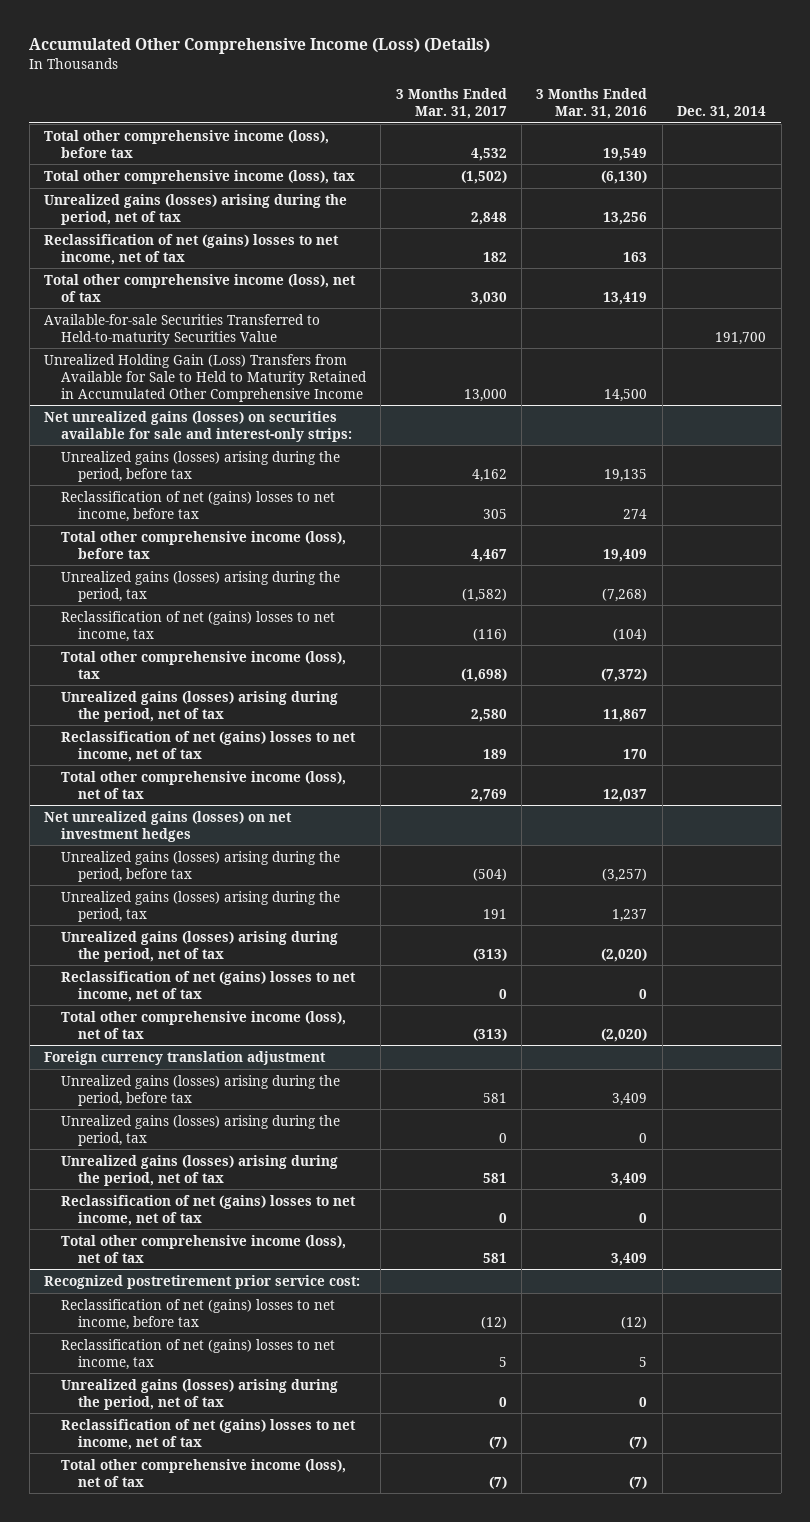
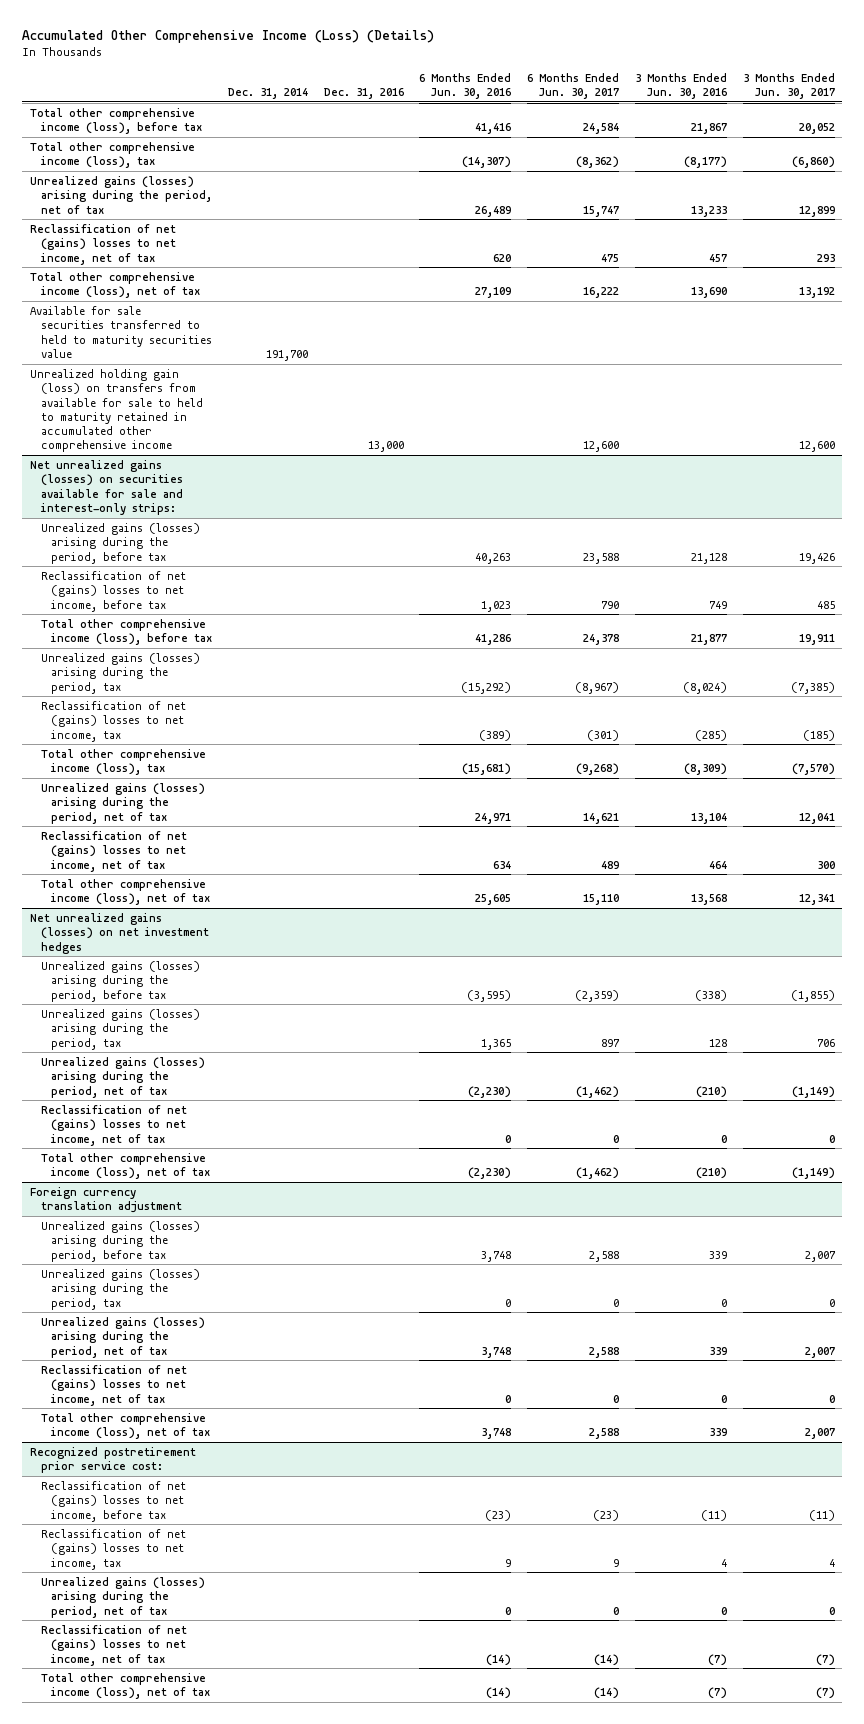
- | 3 Months Ended Mar. 31, 2017 | 3 Months Ended Mar. 31, 2016 | Dec. 31, 2014
+ | Dec. 31, 2014 | Dec. 31, 2016 | 6 Months Ended Jun. 30, 2016 | 6 Months Ended Jun. 30, 2017 | 3 Months Ended Jun. 30, 2016 | 3 Months Ended Jun. 30, 2017
- Available-for-sale Securities Transferred to Held-to-maturity Securities Value | | | 191,700
- Unrealized Holding Gain (Loss) Transfers from Available for Sale to Held to Maturity Retained in Accumulated Other Comprehensive Income | 13,000 | 14,500 |
+ Available for sale securities transferred to held to maturity securities value | 191,700 | | | | |
+ Unrealized holding gain (loss) on transfers from available for sale to held to maturity retained in accumulated other comprehensive income | | 13,000 | | 12,600 | | 12,600

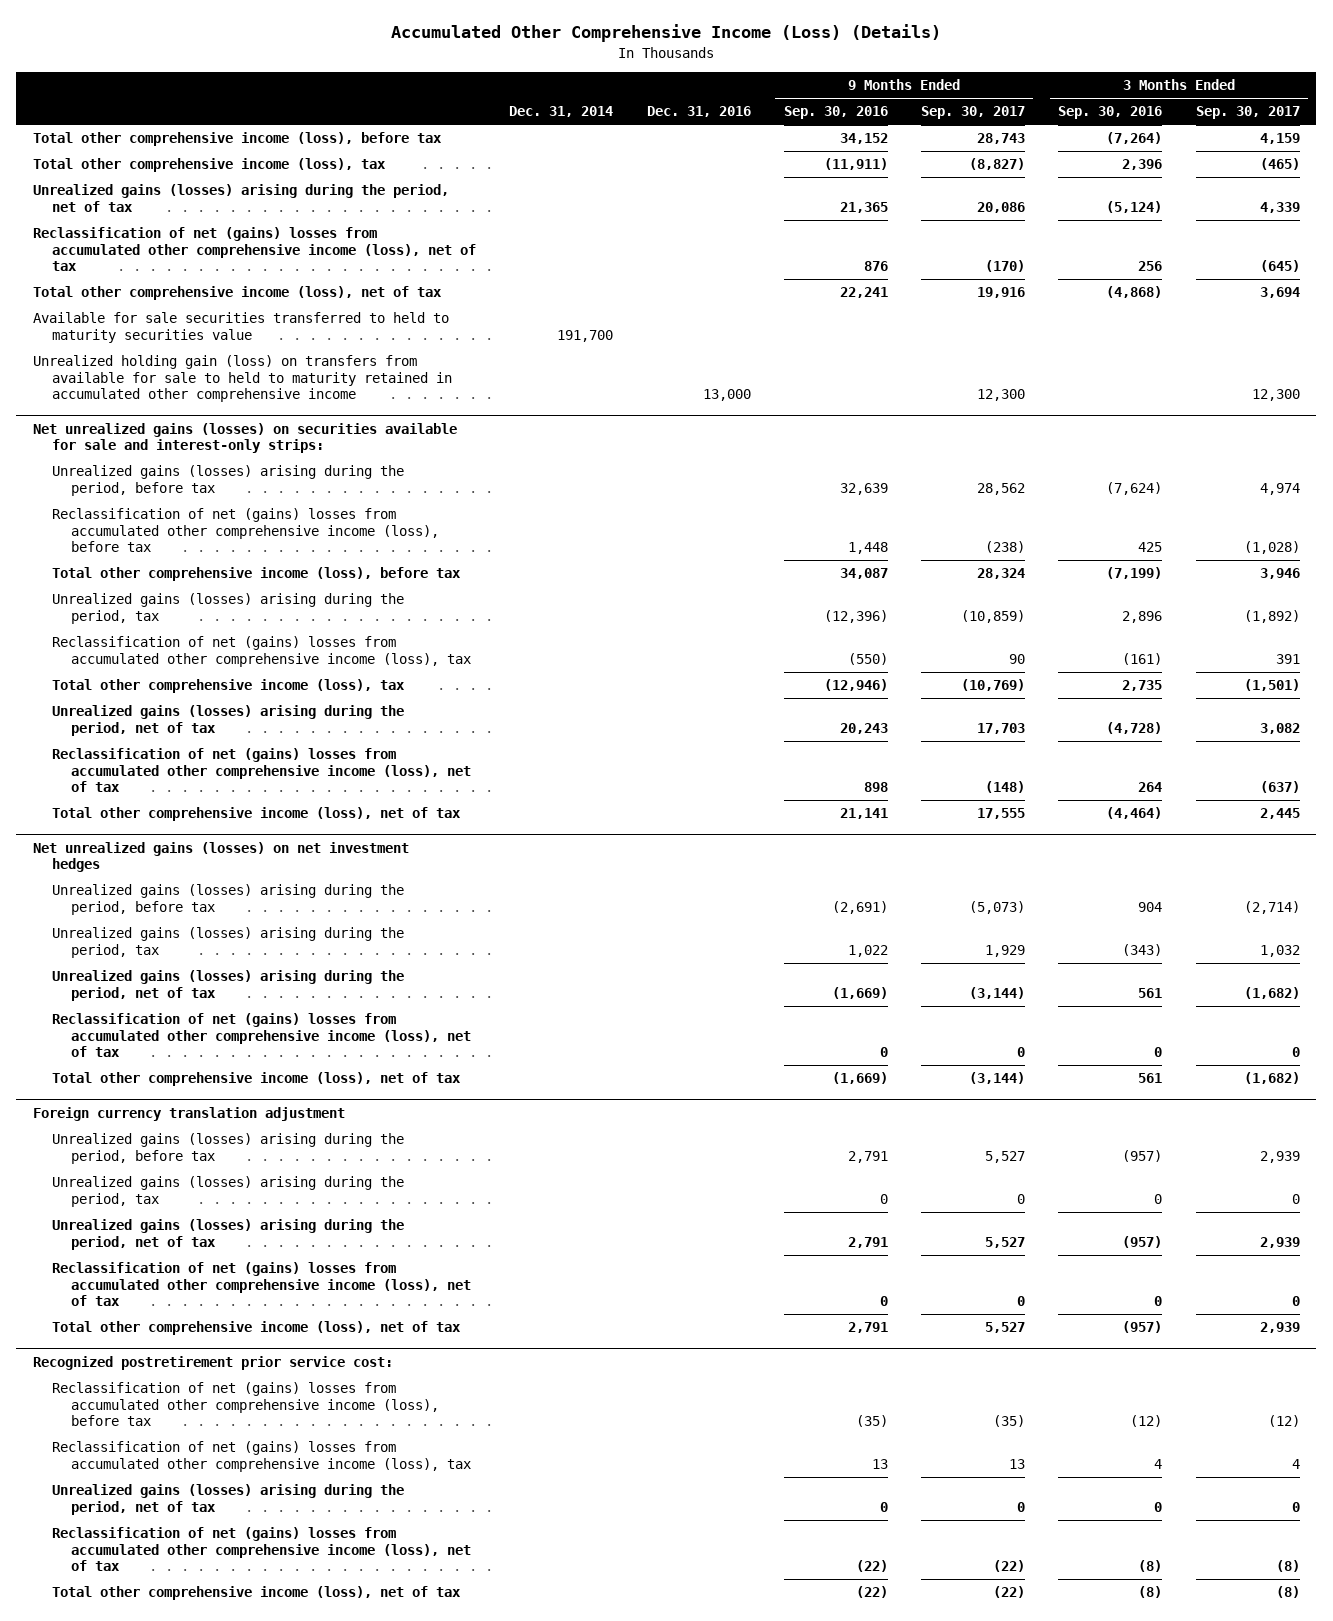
- | Dec. 31, 2014 | Dec. 31, 2016 | 6 Months Ended Jun. 30, 2016 | 6 Months Ended Jun. 30, 2017 | 3 Months Ended Jun. 30, 2016 | 3 Months Ended Jun. 30, 2017
+ | Dec. 31, 2014 | Dec. 31, 2016 | 9 Months Ended Sep. 30, 2016 | 9 Months Ended Sep. 30, 2017 | 3 Months Ended Sep. 30, 2016 | 3 Months Ended Sep. 30, 2017
- Reclassification of net (gains) losses to net income, net of tax | | | 620 | 475 | 457 | 293
+ Reclassification of net (gains) losses from accumulated other comprehensive income (loss), net of tax | | | 876 | (170) | 256 | (645)
@ Net unrealized gains (losses) on securities available for sale and interest-only strips:
- Reclassification of net (gains) losses to net income, before tax | | | 1,023 | 790 | 749 | 485
+ Reclassification of net (gains) losses from accumulated other comprehensive income (loss), before tax | | | 1,448 | (238) | 425 | (1,028)
- Reclassification of net (gains) losses to net income, tax | | | (389) | (301) | (285) | (185)
+ Reclassification of net (gains) losses from accumulated other comprehensive income (loss), tax | | | (550) | 90 | (161) | 391
- Reclassification of net (gains) losses to net income, net of tax | | | 634 | 489 | 464 | 300
+ Reclassification of net (gains) losses from accumulated other comprehensive income (loss), net of tax | | | 898 | (148) | 264 | (637)
@ Net unrealized gains (losses) on net investment hedges
- Reclassification of net (gains) losses to net income, net of tax | | | 0 | 0 | 0 | 0
+ Reclassification of net (gains) losses from accumulated other comprehensive income (loss), net of tax | | | 0 | 0 | 0 | 0
@ Foreign currency translation adjustment
- Reclassification of net (gains) losses to net income, net of tax | | | 0 | 0 | 0 | 0
+ Reclassification of net (gains) losses from accumulated other comprehensive income (loss), net of tax | | | 0 | 0 | 0 | 0
@ Recognized postretirement prior service cost:
- Reclassification of net (gains) losses to net income, before tax | | | (23) | (23) | (11) | (11)
- Reclassification of net (gains) losses to net income, tax | | | 9 | 9 | 4 | 4
+ Reclassification of net (gains) losses from accumulated other comprehensive income (loss), before tax | | | (35) | (35) | (12) | (12)
+ Reclassification of net (gains) losses from accumulated other comprehensive income (loss), tax | | | 13 | 13 | 4 | 4
- Reclassification of net (gains) losses to net income, net of tax | | | (14) | (14) | (7) | (7)
+ Reclassification of net (gains) losses from accumulated other comprehensive income (loss), net of tax | | | (22) | (22) | (8) | (8)

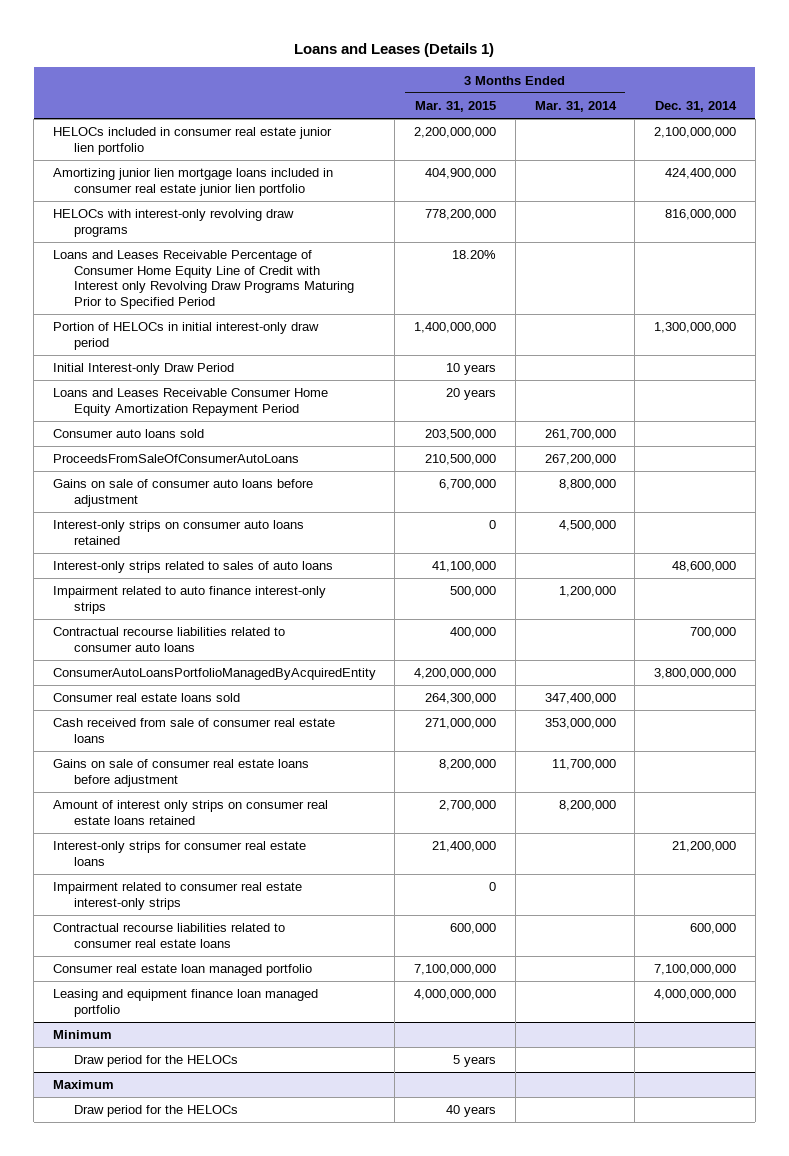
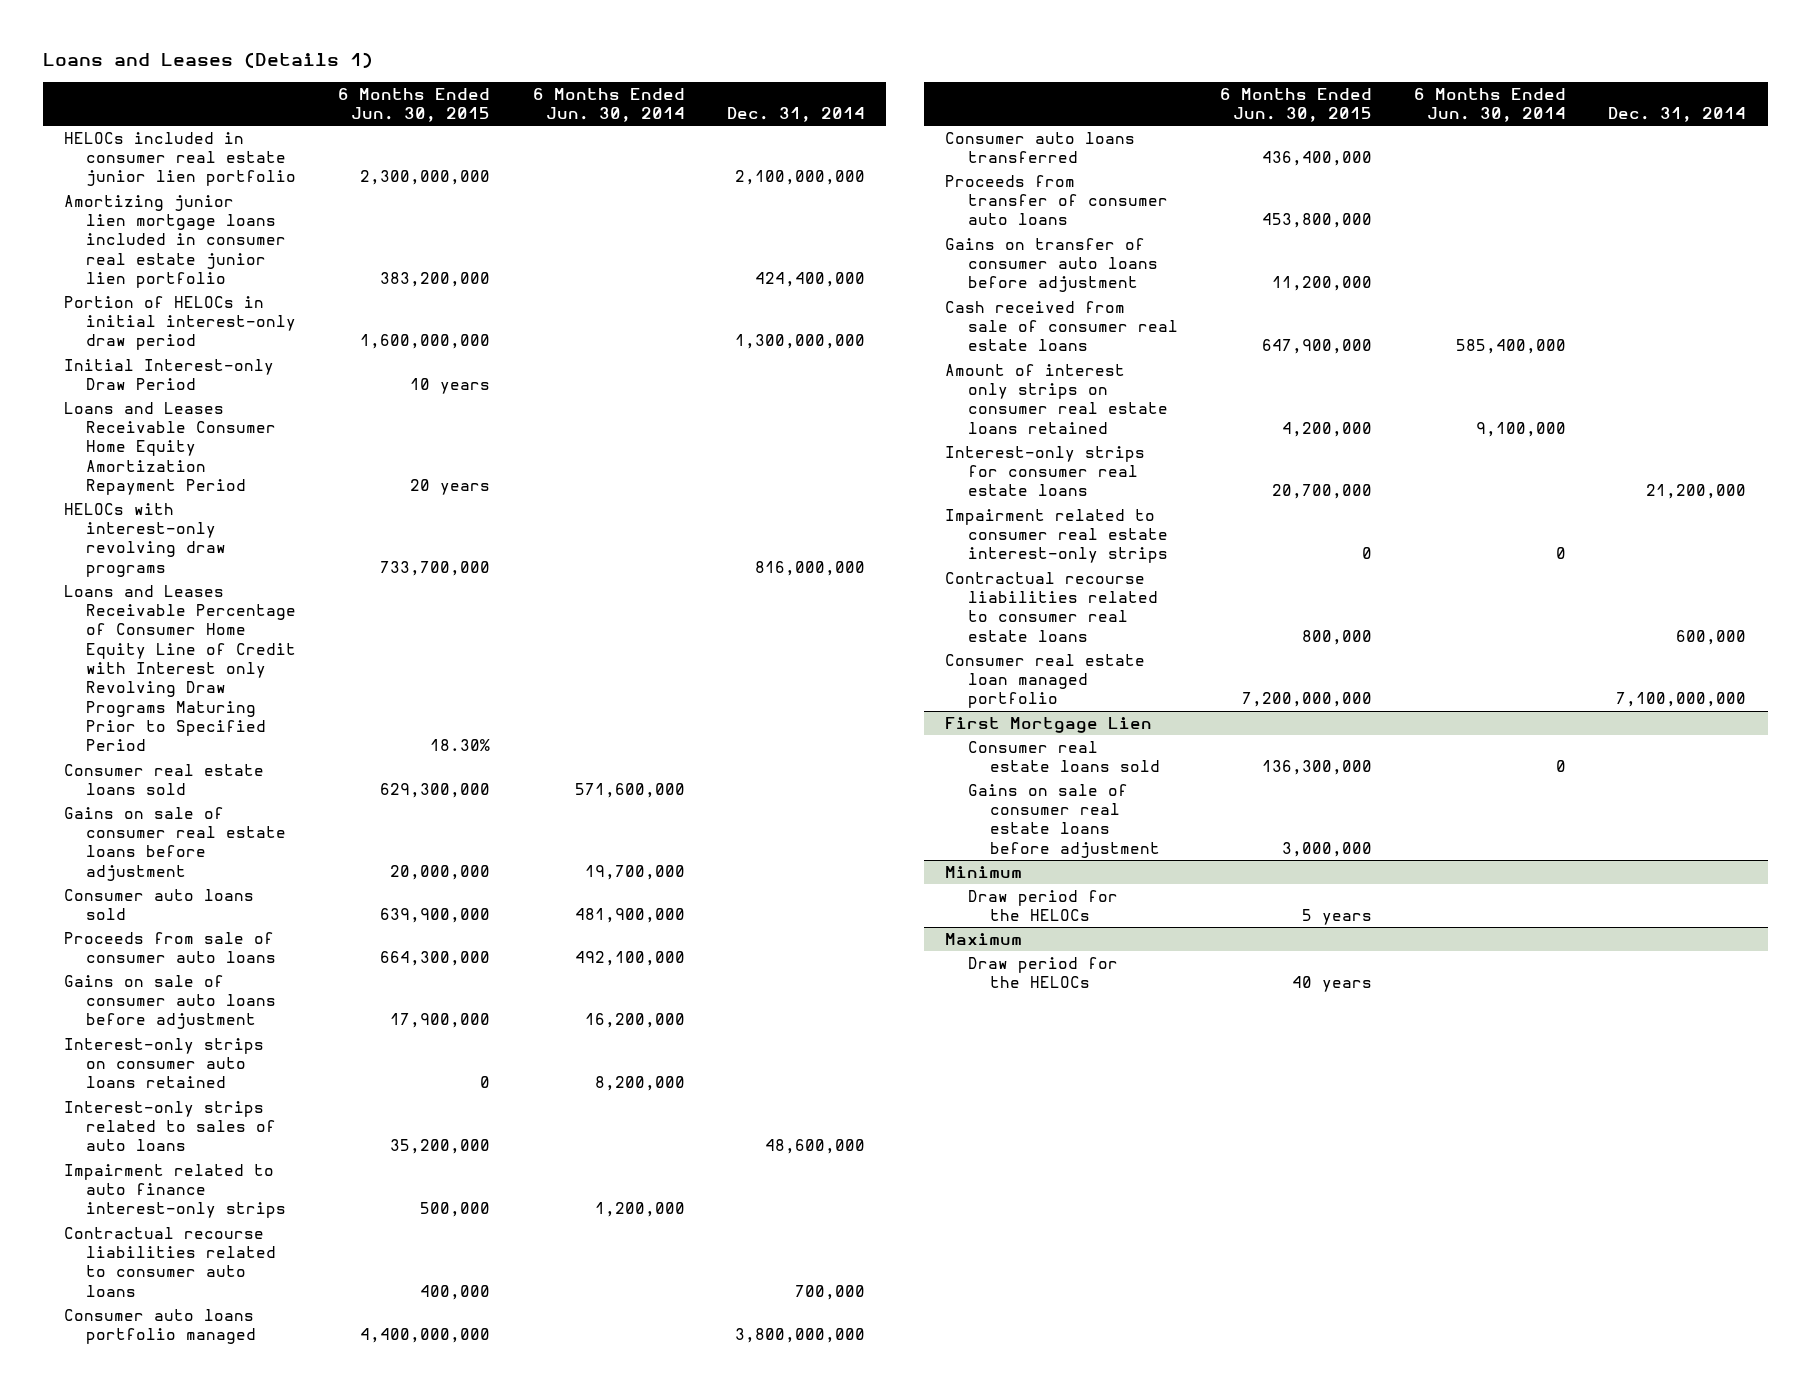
- | 3 Months Ended Mar. 31, 2015 | 3 Months Ended Mar. 31, 2014 | Dec. 31, 2014
+ | 6 Months Ended Jun. 30, 2015 | 6 Months Ended Jun. 30, 2014 | Dec. 31, 2014
moved down: HELOCs with interest-only revolving draw programs | 733,700,000 | | 816,000,000
moved down: Loans and Leases Receivable Percentage of Consumer Home Equity Line of Credit with Interest only Revolving Draw Programs Maturing Prior to Specified Period | 18.30% | |
moved up: Consumer real estate loans sold | 629,300,000 | 571,600,000 |
moved up: Gains on sale of consumer real estate loans before adjustment | 20,000,000 | 19,700,000 |
- ProceedsFromSaleOfConsumerAutoLoans | 210,500,000 | 267,200,000 |
+ Proceeds from sale of consumer auto loans | 664,300,000 | 492,100,000 |
- ConsumerAutoLoansPortfolioManagedByAcquiredEntity | 4,200,000,000 | | 3,800,000,000
+ Consumer auto loans portfolio managed | 4,400,000,000 | | 3,800,000,000
+ Consumer auto loans transferred | 436,400,000 | |
+ Proceeds from transfer of consumer auto loans | 453,800,000 | |
+ Gains on transfer of consumer auto loans before adjustment | 11,200,000 | |
- Leasing and equipment finance loan managed portfolio | 4,000,000,000 | | 4,000,000,000
+ First Mortgage Lien
+ Consumer real estate loans sold | 136,300,000 | 0 |
+ Gains on sale of consumer real estate loans before adjustment | 3,000,000 | |

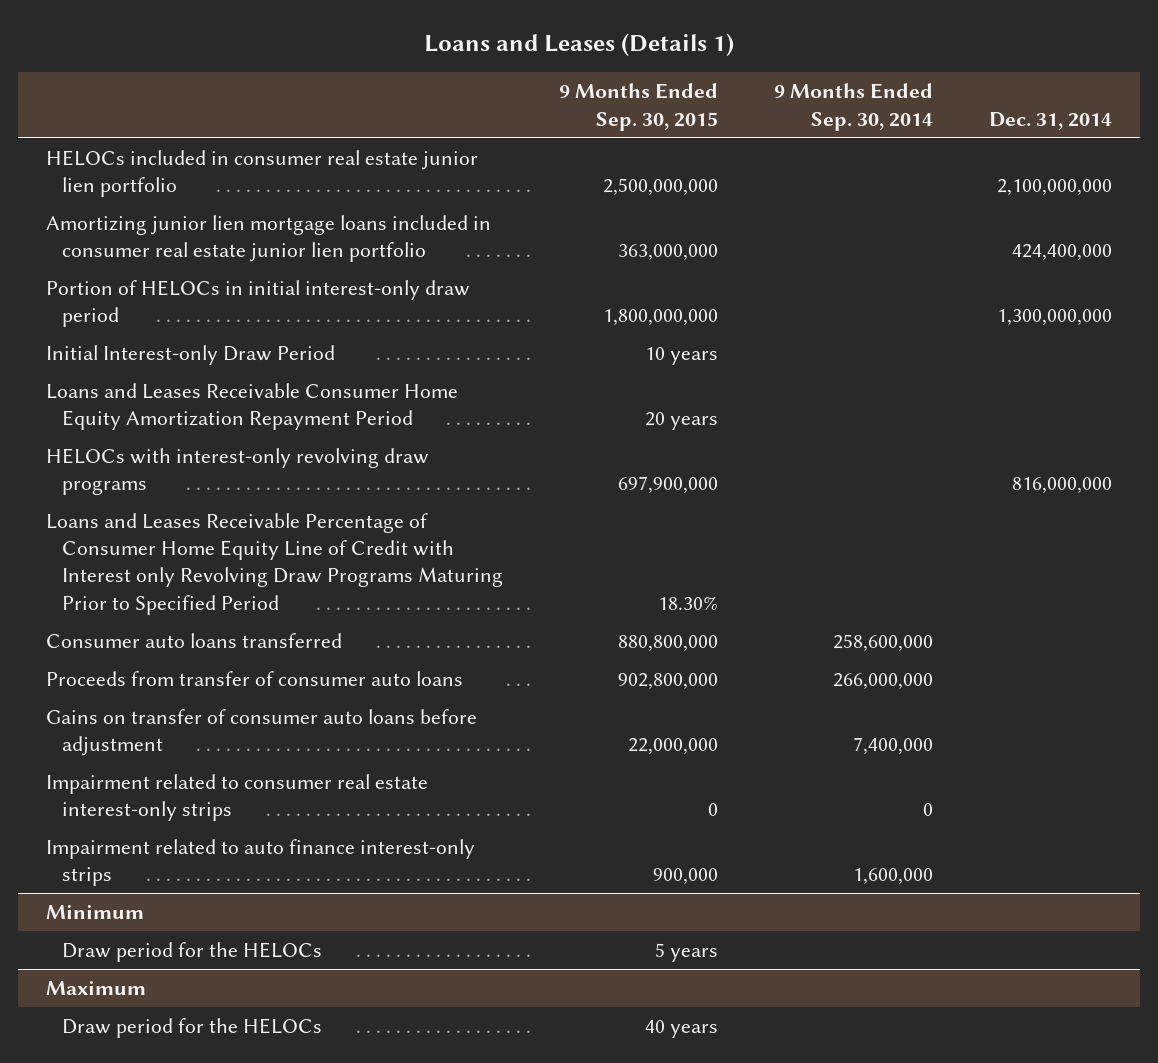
- | 6 Months Ended Jun. 30, 2015 | 6 Months Ended Jun. 30, 2014 | Dec. 31, 2014
+ | 9 Months Ended Sep. 30, 2015 | 9 Months Ended Sep. 30, 2014 | Dec. 31, 2014
- Consumer real estate loans sold | 629,300,000 | 571,600,000 |
- Gains on sale of consumer real estate loans before adjustment | 20,000,000 | 19,700,000 |
- Consumer auto loans sold | 639,900,000 | 481,900,000 |
- Proceeds from sale of consumer auto loans | 664,300,000 | 492,100,000 |
- Gains on sale of consumer auto loans before adjustment | 17,900,000 | 16,200,000 |
- Interest-only strips on consumer auto loans retained | 0 | 8,200,000 |
- Interest-only strips related to sales of auto loans | 35,200,000 | | 48,600,000
- Contractual recourse liabilities related to consumer auto loans | 400,000 | | 700,000
- Consumer auto loans portfolio managed | 4,400,000,000 | | 3,800,000,000
- Cash received from sale of consumer real estate loans | 647,900,000 | 585,400,000 |
- Amount of interest only strips on consumer real estate loans retained | 4,200,000 | 9,100,000 |
- Interest-only strips for consumer real estate loans | 20,700,000 | | 21,200,000
- Contractual recourse liabilities related to consumer real estate loans | 800,000 | | 600,000
- Consumer real estate loan managed portfolio | 7,200,000,000 | | 7,100,000,000
- First Mortgage Lien
- Consumer real estate loans sold | 136,300,000 | 0 |
- Gains on sale of consumer real estate loans before adjustment | 3,000,000 | |
moved down: Impairment related to auto finance interest-only strips | 900,000 | 1,600,000 |

